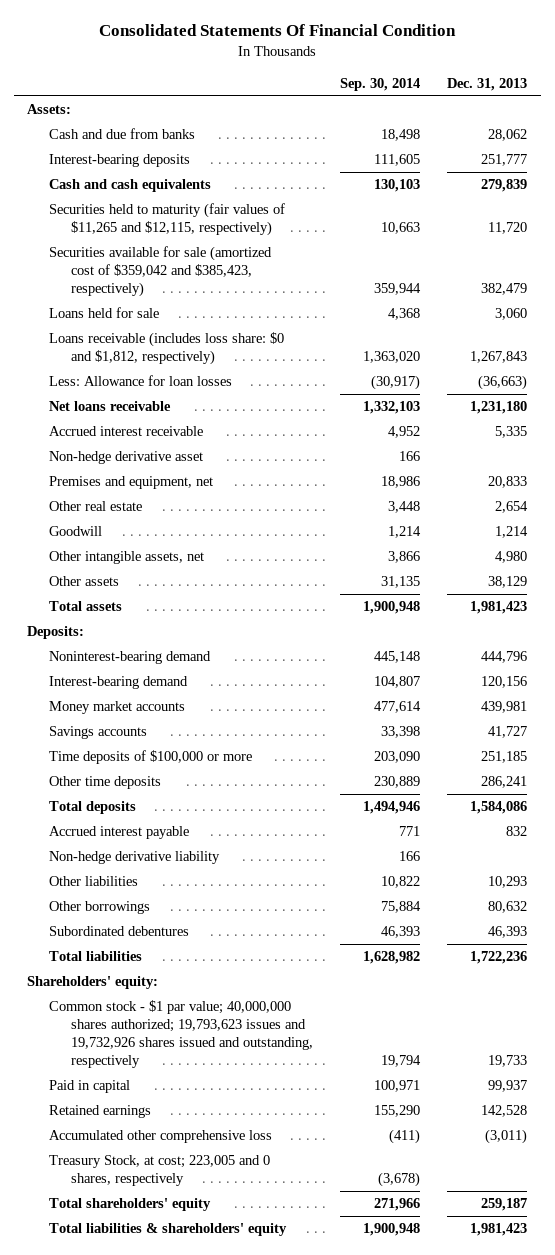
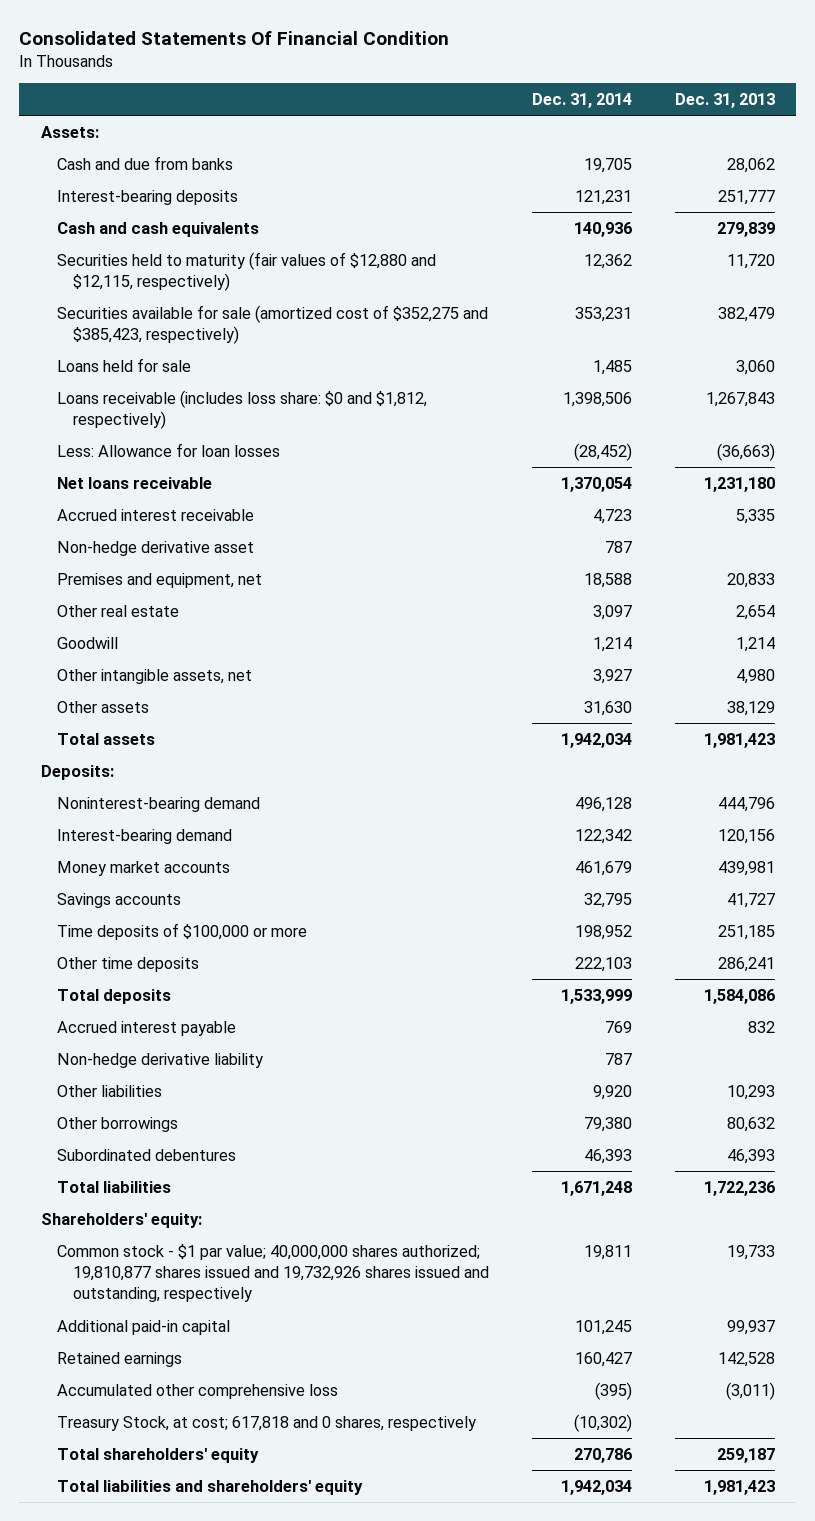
- | Sep. 30, 2014 | Dec. 31, 2013
+ | Dec. 31, 2014 | Dec. 31, 2013
- Securities held to maturity (fair values of $11,265 and $12,115, respectively) | 10,663 | 11,720
- Securities available for sale (amortized cost of $359,042 and $385,423, respectively) | 359,944 | 382,479
+ Securities held to maturity (fair values of $12,880 and $12,115, respectively) | 12,362 | 11,720
+ Securities available for sale (amortized cost of $352,275 and $385,423, respectively) | 353,231 | 382,479
- Common stock - $1 par value; 40,000,000 shares authorized; 19,793,623 issues and 19,732,926 shares issued and outstanding, respectively | 19,794 | 19,733
- Paid in capital | 100,971 | 99,937
+ Common stock - $1 par value; 40,000,000 shares authorized; 19,810,877 shares issued and 19,732,926 shares issued and outstanding, respectively | 19,811 | 19,733
+ Additional paid-in capital | 101,245 | 99,937
- Treasury Stock, at cost; 223,005 and 0 shares, respectively | (3,678) |
+ Treasury Stock, at cost; 617,818 and 0 shares, respectively | (10,302) |
- Total liabilities & shareholders' equity | 1,900,948 | 1,981,423
+ Total liabilities and shareholders' equity | 1,942,034 | 1,981,423

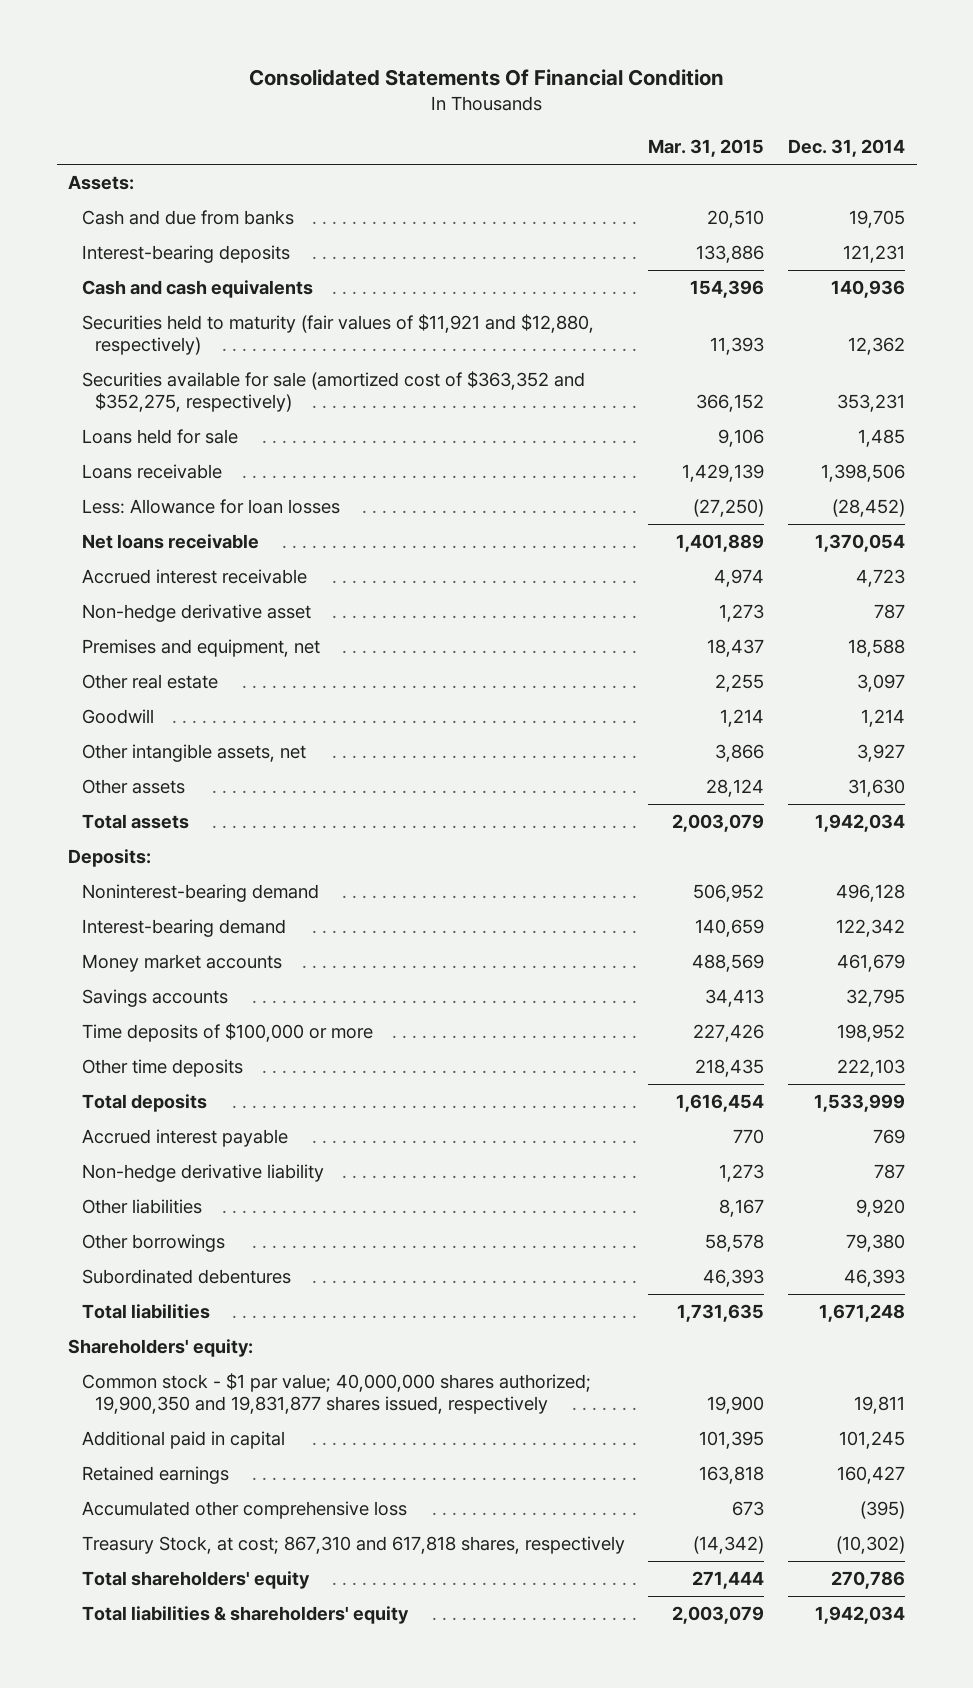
- | Dec. 31, 2014 | Dec. 31, 2013
+ | Mar. 31, 2015 | Dec. 31, 2014
- Securities held to maturity (fair values of $12,880 and $12,115, respectively) | 12,362 | 11,720
- Securities available for sale (amortized cost of $352,275 and $385,423, respectively) | 353,231 | 382,479
+ Securities held to maturity (fair values of $11,921 and $12,880, respectively) | 11,393 | 12,362
+ Securities available for sale (amortized cost of $363,352 and $352,275, respectively) | 366,152 | 353,231
- Loans receivable (includes loss share: $0 and $1,812, respectively) | 1,398,506 | 1,267,843
+ Loans receivable | 1,429,139 | 1,398,506
- Common stock - $1 par value; 40,000,000 shares authorized; 19,810,877 shares issued and 19,732,926 shares issued and outstanding, respectively | 19,811 | 19,733
- Additional paid-in capital | 101,245 | 99,937
+ Common stock - $1 par value; 40,000,000 shares authorized; 19,900,350 and 19,831,877 shares issued, respectively | 19,900 | 19,811
+ Additional paid in capital | 101,395 | 101,245
- Treasury Stock, at cost; 617,818 and 0 shares, respectively | (10,302) |
+ Treasury Stock, at cost; 867,310 and 617,818 shares, respectively | (14,342) | (10,302)
- Total liabilities and shareholders' equity | 1,942,034 | 1,981,423
+ Total liabilities & shareholders' equity | 2,003,079 | 1,942,034

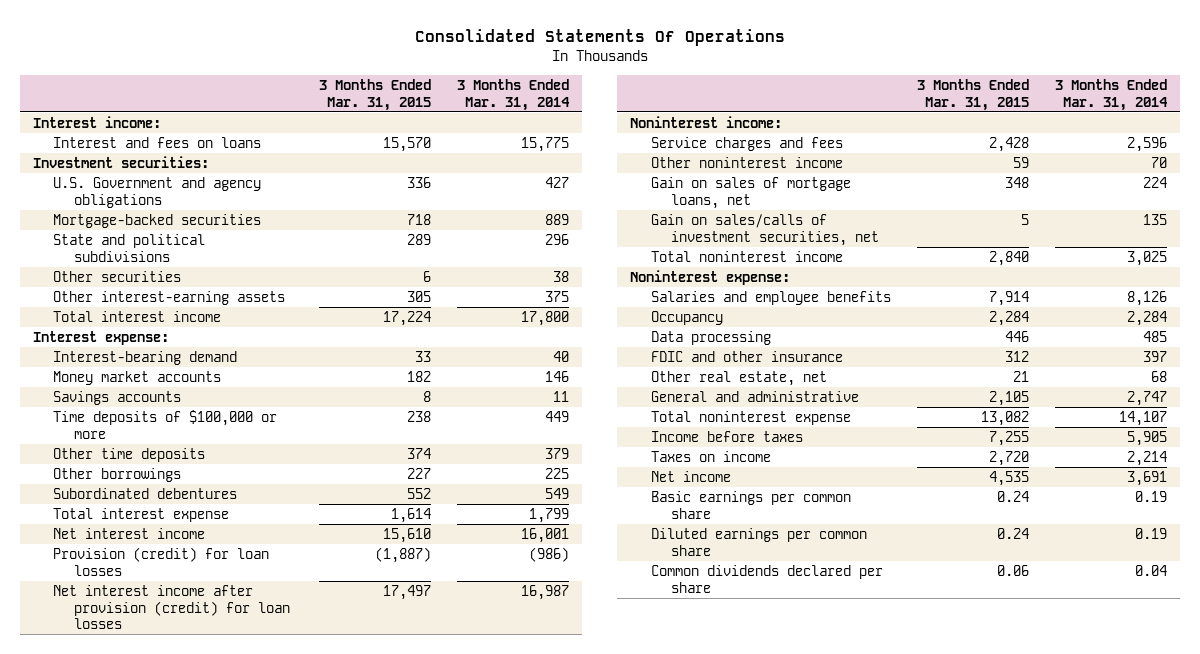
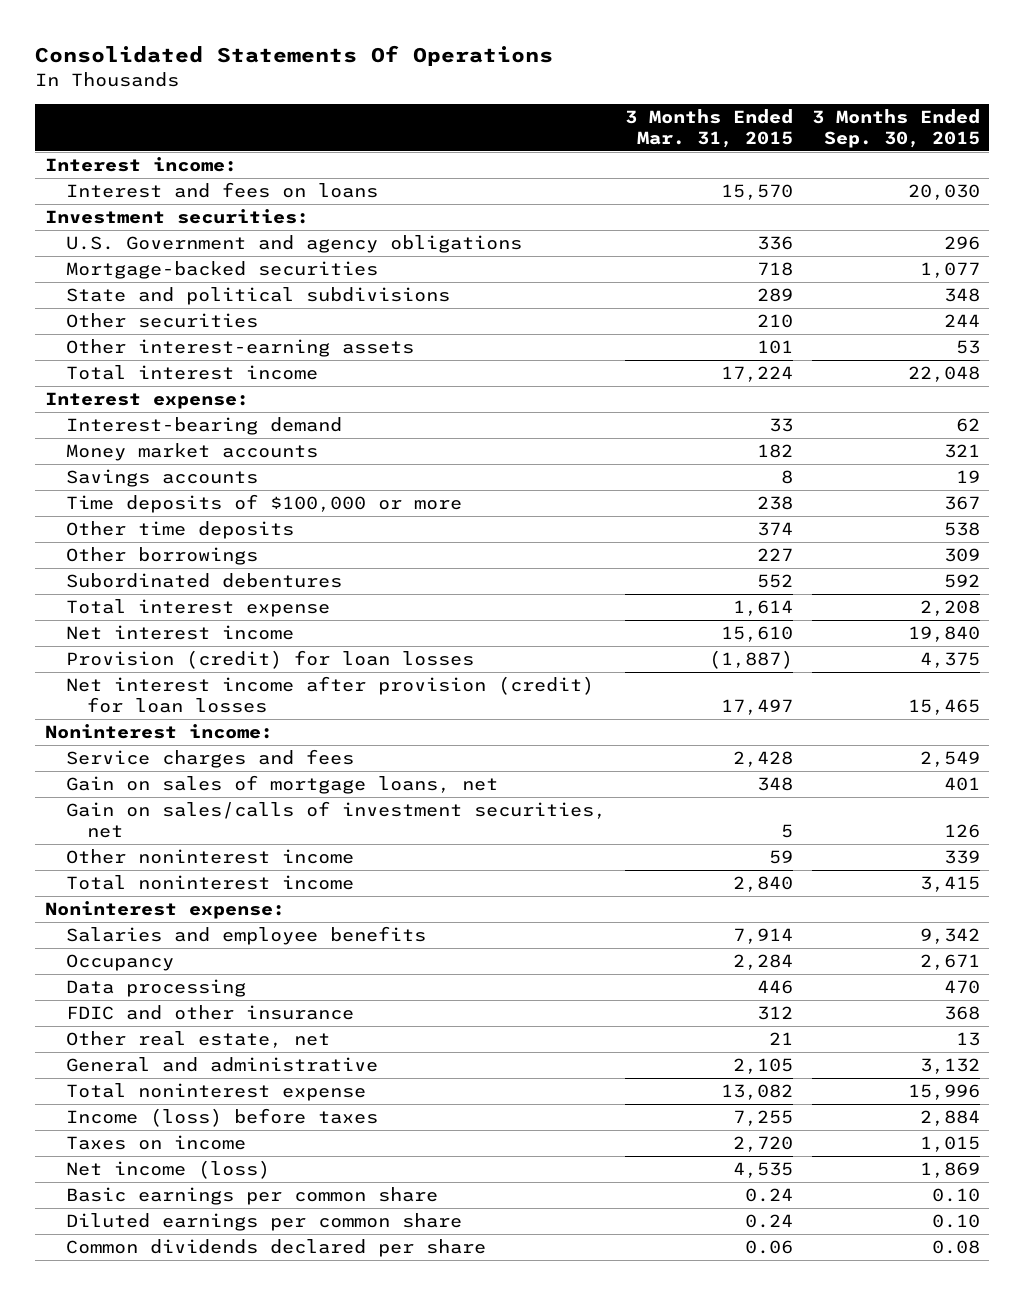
- | 3 Months Ended Mar. 31, 2015 | 3 Months Ended Mar. 31, 2014
+ | 3 Months Ended Mar. 31, 2015 | 3 Months Ended Sep. 30, 2015
- Other securities | 6 | 38
- Other interest-earning assets | 305 | 375
+ Other securities | 210 | 244
+ Other interest-earning assets | 101 | 53
moved down: Other noninterest income | 59 | 339
- Income before taxes | 7,255 | 5,905
+ Income (loss) before taxes | 7,255 | 2,884
- Net income | 4,535 | 3,691
+ Net income (loss) | 4,535 | 1,869

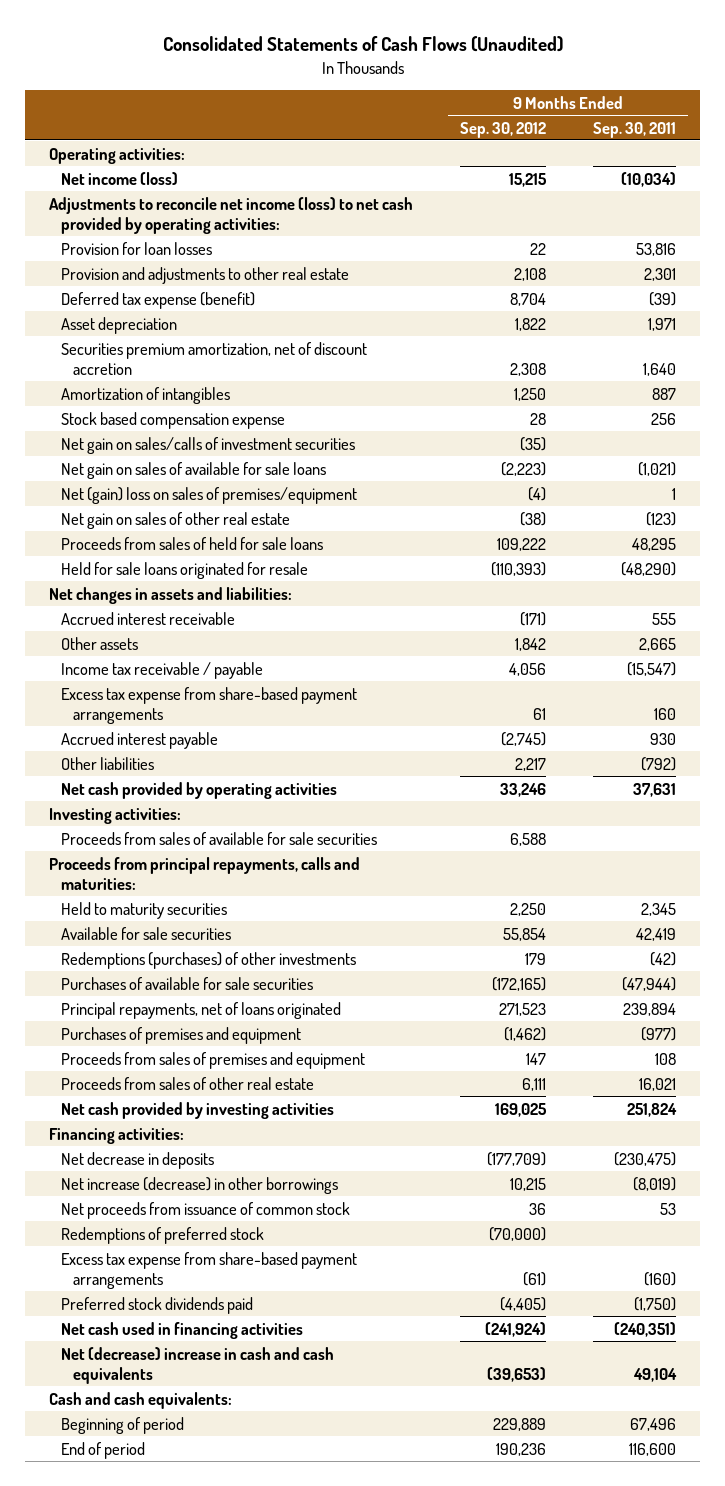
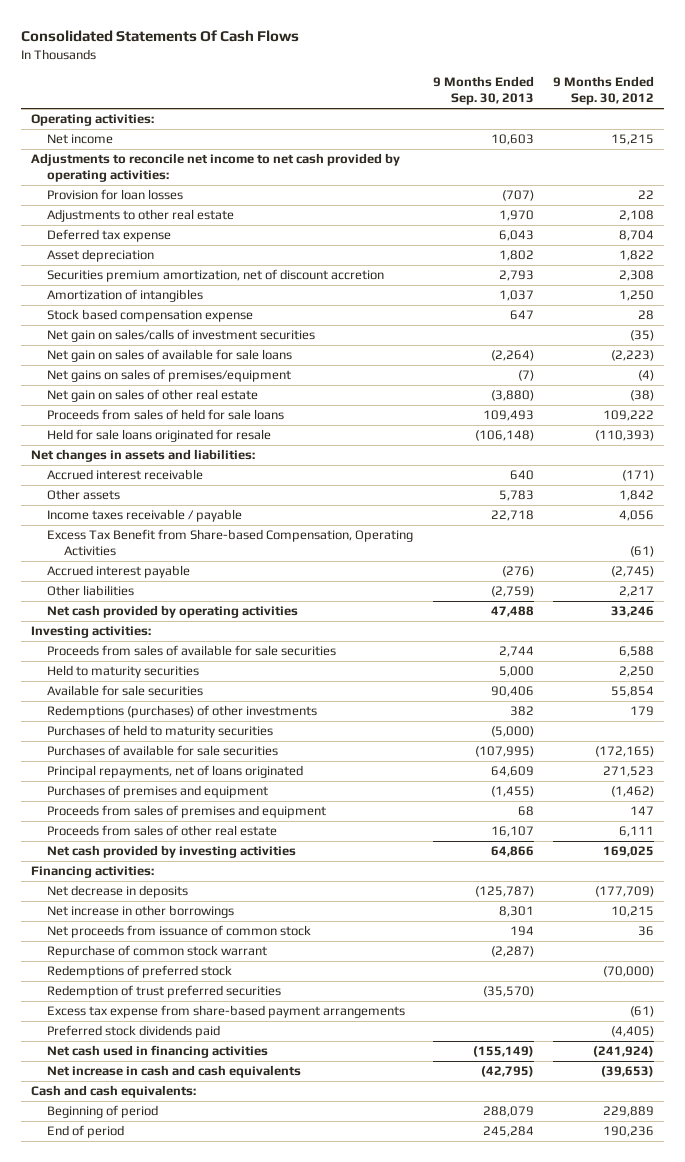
- Consolidated Statements of Cash Flows (Unaudited)
+ Consolidated Statements Of Cash Flows
- | 9 Months Ended Sep. 30, 2012 | 9 Months Ended Sep. 30, 2011
+ | 9 Months Ended Sep. 30, 2013 | 9 Months Ended Sep. 30, 2012
- Net income (loss) | 15,215 | (10,034)
- Adjustments to reconcile net income (loss) to net cash provided by operating activities:
+ Net income | 10,603 | 15,215
+ Adjustments to reconcile net income to net cash provided by operating activities:
- Provision and adjustments to other real estate | 2,108 | 2,301
- Deferred tax expense (benefit) | 8,704 | (39)
+ Adjustments to other real estate | 1,970 | 2,108
+ Deferred tax expense | 6,043 | 8,704
- Net (gain) loss on sales of premises/equipment | (4) | 1
+ Net gains on sales of premises/equipment | (7) | (4)
- Income tax receivable / payable | 4,056 | (15,547)
- Excess tax expense from share-based payment arrangements | 61 | 160
+ Income taxes receivable / payable | 22,718 | 4,056
+ Excess Tax Benefit from Share-based Compensation, Operating Activities | | (61)
- Proceeds from principal repayments, calls and maturities:
+ Purchases of held to maturity securities | (5,000) |
- Net increase (decrease) in other borrowings | 10,215 | (8,019)
+ Net increase in other borrowings | 8,301 | 10,215
+ Repurchase of common stock warrant | (2,287) |
+ Redemption of trust preferred securities | (35,570) |
- Net (decrease) increase in cash and cash equivalents | (39,653) | 49,104
+ Net increase in cash and cash equivalents | (42,795) | (39,653)

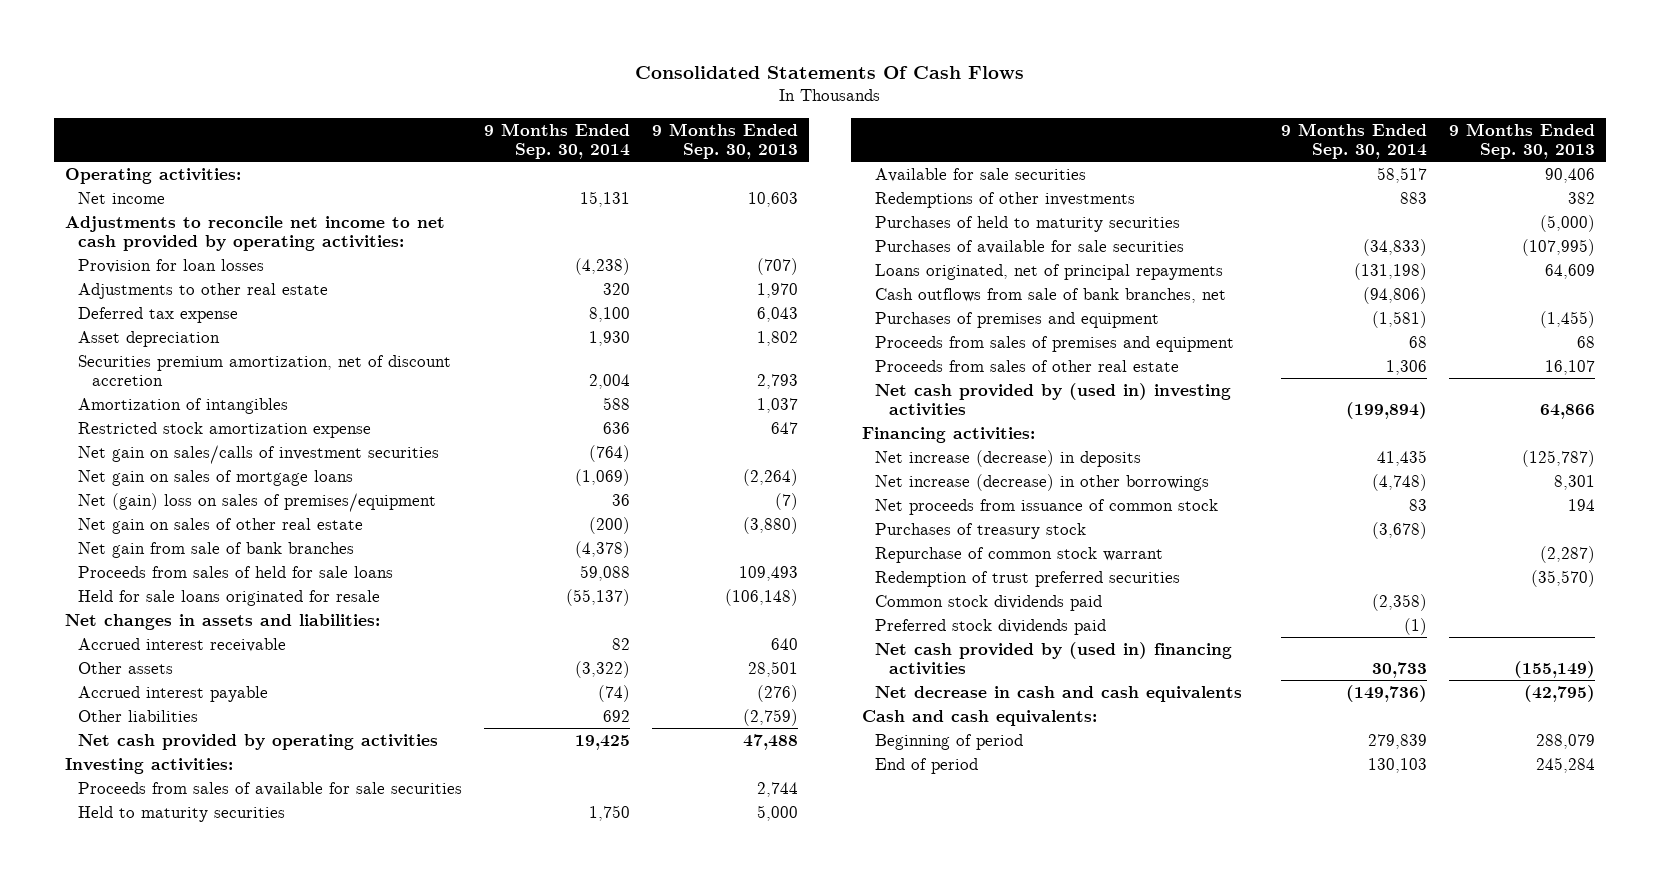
- | 9 Months Ended Sep. 30, 2013 | 9 Months Ended Sep. 30, 2012
+ | 9 Months Ended Sep. 30, 2014 | 9 Months Ended Sep. 30, 2013
- Stock based compensation expense | 647 | 28
+ Restricted stock amortization expense | 636 | 647
- Net gain on sales of available for sale loans | (2,264) | (2,223)
- Net gains on sales of premises/equipment | (7) | (4)
+ Net gain on sales of mortgage loans | (1,069) | (2,264)
+ Net (gain) loss on sales of premises/equipment | 36 | (7)
+ Net gain from sale of bank branches | (4,378) |
- Other assets | 5,783 | 1,842
- Income taxes receivable / payable | 22,718 | 4,056
- Excess Tax Benefit from Share-based Compensation, Operating Activities | | (61)
+ Other assets | (3,322) | 28,501
- Redemptions (purchases) of other investments | 382 | 179
+ Redemptions of other investments | 883 | 382
- Principal repayments, net of loans originated | 64,609 | 271,523
+ Loans originated, net of principal repayments | (131,198) | 64,609
+ Cash outflows from sale of bank branches, net | (94,806) |
- Net cash provided by investing activities | 64,866 | 169,025
+ Net cash provided by (used in) investing activities | (199,894) | 64,866
- Net decrease in deposits | (125,787) | (177,709)
- Net increase in other borrowings | 8,301 | 10,215
+ Net increase (decrease) in deposits | 41,435 | (125,787)
+ Net increase (decrease) in other borrowings | (4,748) | 8,301
+ Purchases of treasury stock | (3,678) |
- Redemptions of preferred stock | | (70,000)
- Excess tax expense from share-based payment arrangements | | (61)
+ Common stock dividends paid | (2,358) |
- Net cash used in financing activities | (155,149) | (241,924)
- Net increase in cash and cash equivalents | (42,795) | (39,653)
+ Net cash provided by (used in) financing activities | 30,733 | (155,149)
+ Net decrease in cash and cash equivalents | (149,736) | (42,795)

